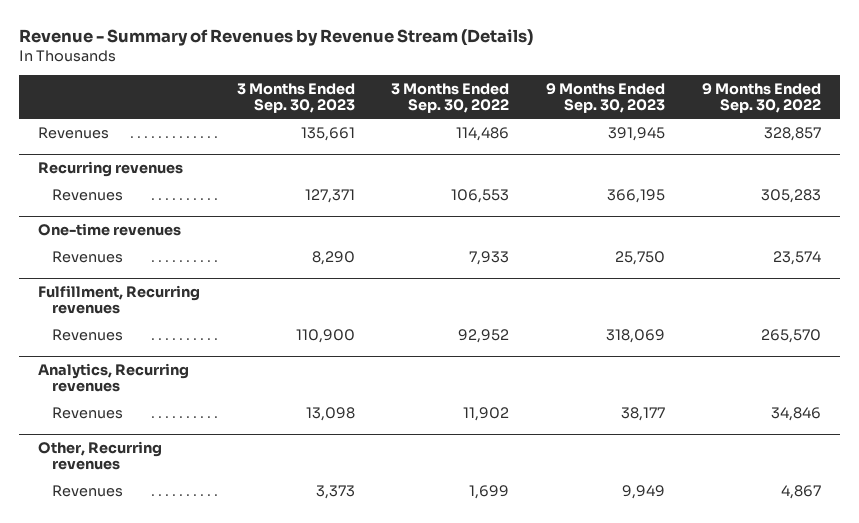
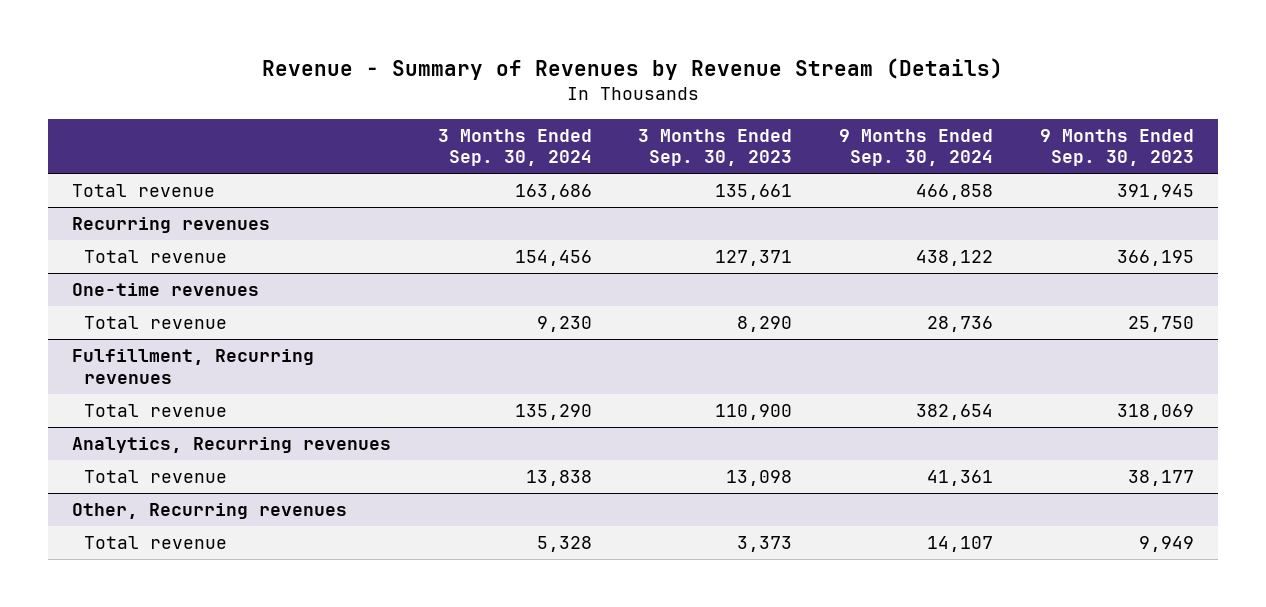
- | 3 Months Ended Sep. 30, 2023 | 3 Months Ended Sep. 30, 2022 | 9 Months Ended Sep. 30, 2023 | 9 Months Ended Sep. 30, 2022
+ | 3 Months Ended Sep. 30, 2024 | 3 Months Ended Sep. 30, 2023 | 9 Months Ended Sep. 30, 2024 | 9 Months Ended Sep. 30, 2023
- Revenues | 135,661 | 114,486 | 391,945 | 328,857
+ Total revenue | 163,686 | 135,661 | 466,858 | 391,945
@ Recurring revenues
- Revenues | 127,371 | 106,553 | 366,195 | 305,283
+ Total revenue | 154,456 | 127,371 | 438,122 | 366,195
@ One-time revenues
- Revenues | 8,290 | 7,933 | 25,750 | 23,574
+ Total revenue | 9,230 | 8,290 | 28,736 | 25,750
@ Fulfillment, Recurring revenues
- Revenues | 110,900 | 92,952 | 318,069 | 265,570
+ Total revenue | 135,290 | 110,900 | 382,654 | 318,069
@ Analytics, Recurring revenues
- Revenues | 13,098 | 11,902 | 38,177 | 34,846
+ Total revenue | 13,838 | 13,098 | 41,361 | 38,177
@ Other, Recurring revenues
- Revenues | 3,373 | 1,699 | 9,949 | 4,867
+ Total revenue | 5,328 | 3,373 | 14,107 | 9,949

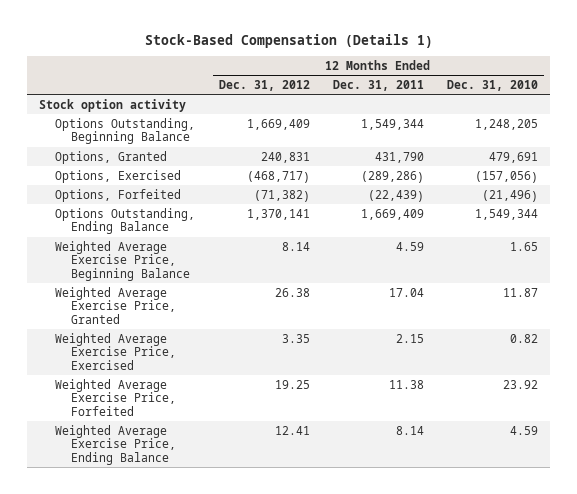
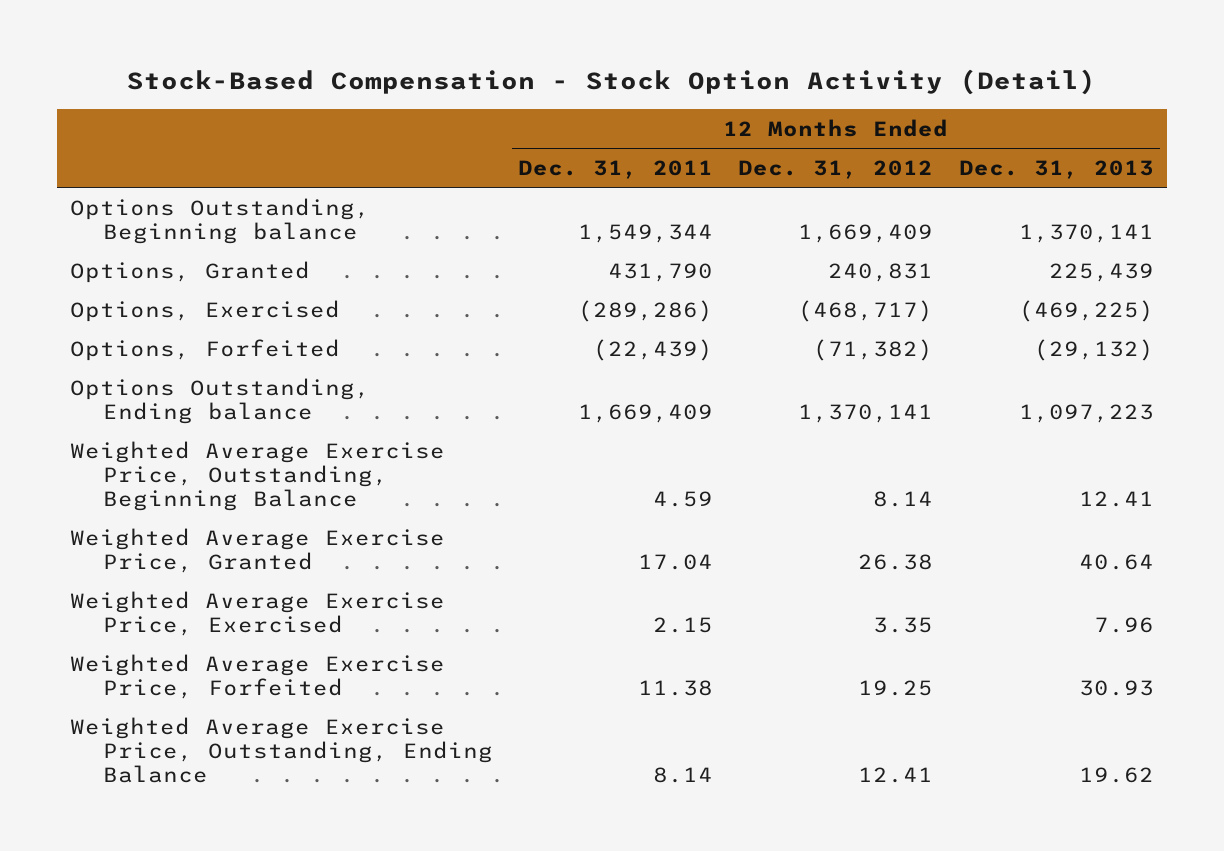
- Stock-Based Compensation (Details 1)
+ Stock-Based Compensation - Stock Option Activity (Detail)
- | 12 Months Ended Dec. 31, 2012 | 12 Months Ended Dec. 31, 2011 | 12 Months Ended Dec. 31, 2010
+ | 12 Months Ended Dec. 31, 2011 | 12 Months Ended Dec. 31, 2012 | 12 Months Ended Dec. 31, 2013
- Stock option activity
- Options Outstanding, Beginning Balance | 1,669,409 | 1,549,344 | 1,248,205
+ Options Outstanding, Beginning balance | 1,549,344 | 1,669,409 | 1,370,141
- Options Outstanding, Ending Balance | 1,370,141 | 1,669,409 | 1,549,344
- Weighted Average Exercise Price, Beginning Balance | 8.14 | 4.59 | 1.65
+ Options Outstanding, Ending balance | 1,669,409 | 1,370,141 | 1,097,223
+ Weighted Average Exercise Price, Outstanding, Beginning Balance | 4.59 | 8.14 | 12.41
- Weighted Average Exercise Price, Ending Balance | 12.41 | 8.14 | 4.59
+ Weighted Average Exercise Price, Outstanding, Ending Balance | 8.14 | 12.41 | 19.62

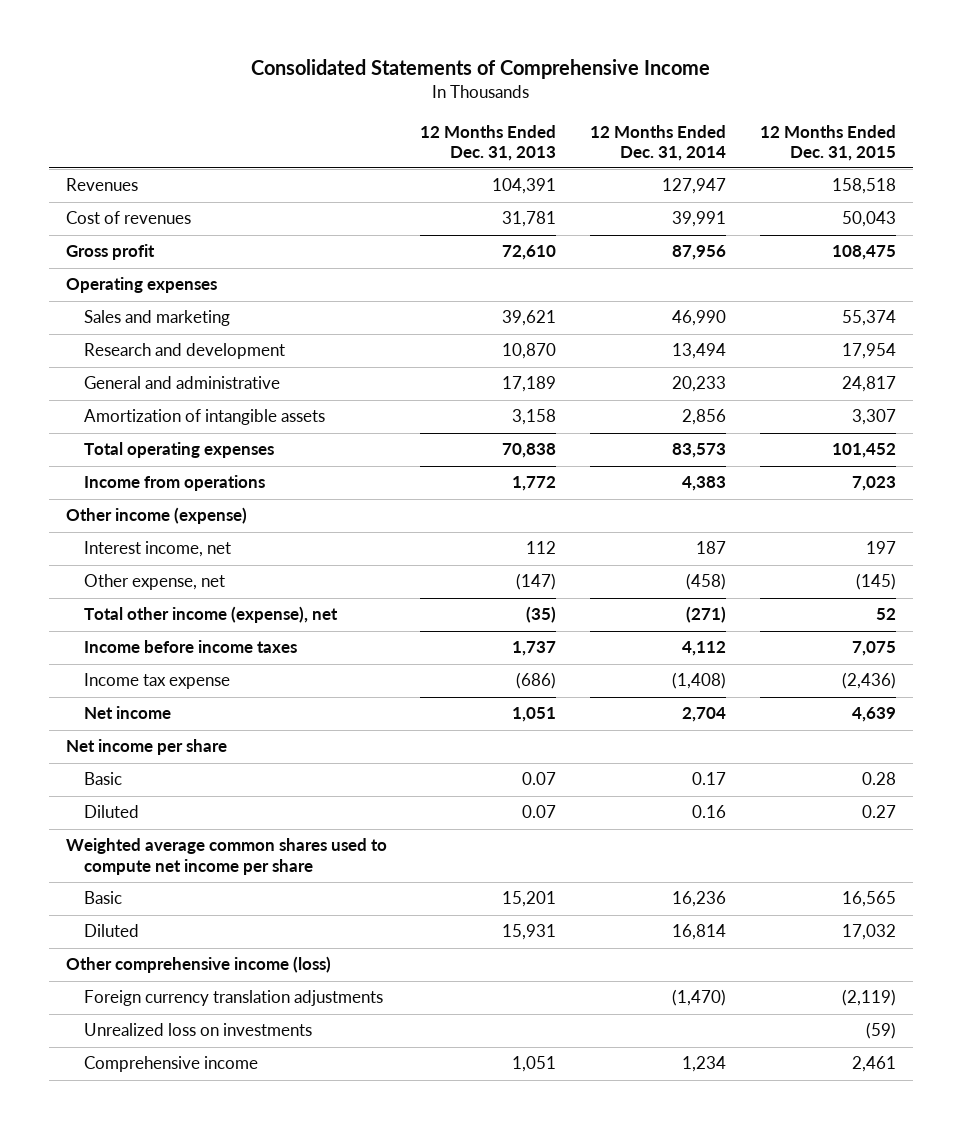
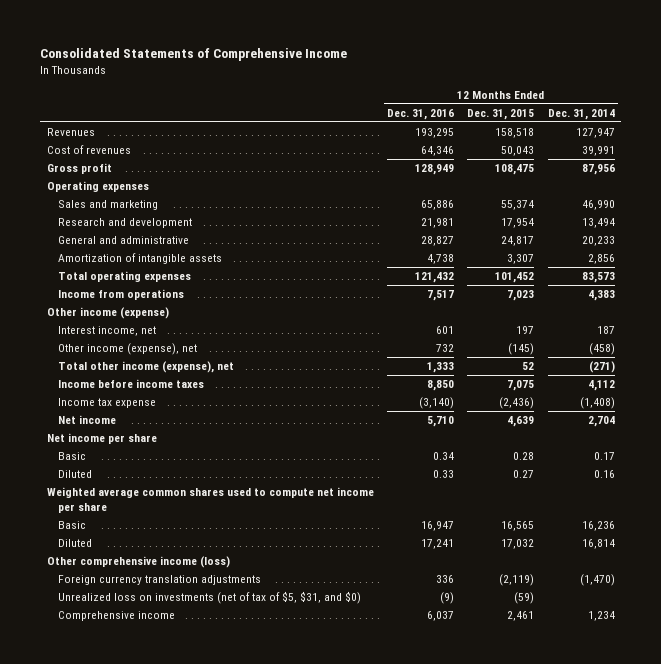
- | 12 Months Ended Dec. 31, 2013 | 12 Months Ended Dec. 31, 2014 | 12 Months Ended Dec. 31, 2015
+ | 12 Months Ended Dec. 31, 2016 | 12 Months Ended Dec. 31, 2015 | 12 Months Ended Dec. 31, 2014
- Other expense, net | (147) | (458) | (145)
+ Other income (expense), net | 732 | (145) | (458)
- Unrealized loss on investments | | | (59)
+ Unrealized loss on investments (net of tax of $5, $31, and $0) | (9) | (59) |

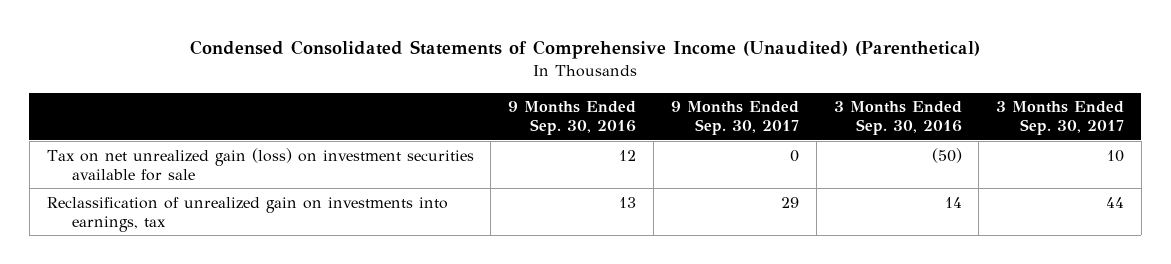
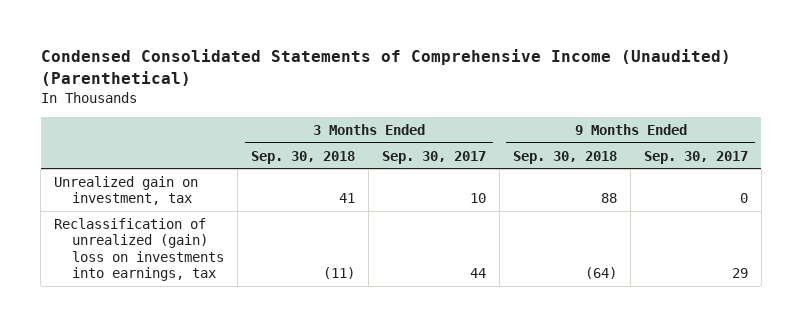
- | 9 Months Ended Sep. 30, 2016 | 9 Months Ended Sep. 30, 2017 | 3 Months Ended Sep. 30, 2016 | 3 Months Ended Sep. 30, 2017
+ | 3 Months Ended Sep. 30, 2018 | 3 Months Ended Sep. 30, 2017 | 9 Months Ended Sep. 30, 2018 | 9 Months Ended Sep. 30, 2017
- Tax on net unrealized gain (loss) on investment securities available for sale | 12 | 0 | (50) | 10
- Reclassification of unrealized gain on investments into earnings, tax | 13 | 29 | 14 | 44
+ Unrealized gain on investment, tax | 41 | 10 | 88 | 0
+ Reclassification of unrealized (gain) loss on investments into earnings, tax | (11) | 44 | (64) | 29

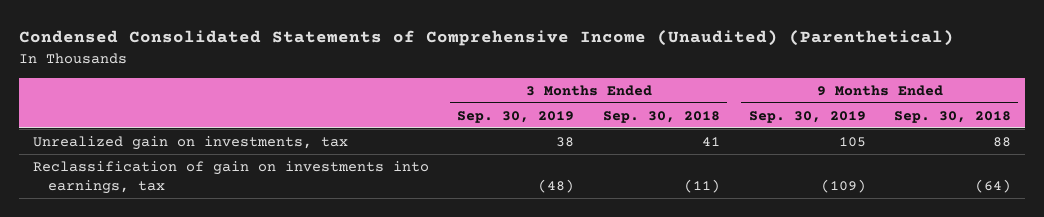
- | 3 Months Ended Sep. 30, 2018 | 3 Months Ended Sep. 30, 2017 | 9 Months Ended Sep. 30, 2018 | 9 Months Ended Sep. 30, 2017
+ | 3 Months Ended Sep. 30, 2019 | 3 Months Ended Sep. 30, 2018 | 9 Months Ended Sep. 30, 2019 | 9 Months Ended Sep. 30, 2018
- Unrealized gain on investment, tax | 41 | 10 | 88 | 0
- Reclassification of unrealized (gain) loss on investments into earnings, tax | (11) | 44 | (64) | 29
+ Unrealized gain on investments, tax | 38 | 41 | 105 | 88
+ Reclassification of gain on investments into earnings, tax | (48) | (11) | (109) | (64)

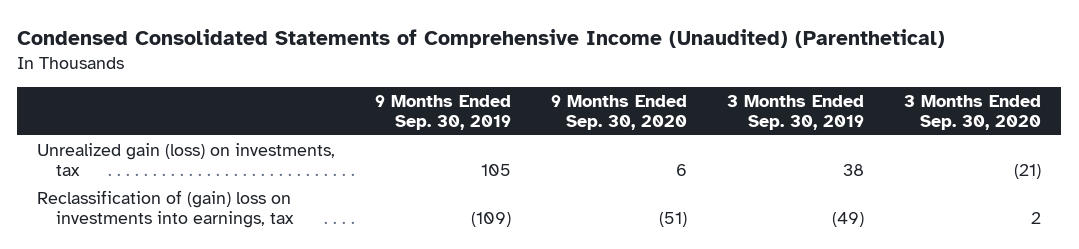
- | 3 Months Ended Sep. 30, 2019 | 3 Months Ended Sep. 30, 2018 | 9 Months Ended Sep. 30, 2019 | 9 Months Ended Sep. 30, 2018
+ | 9 Months Ended Sep. 30, 2019 | 9 Months Ended Sep. 30, 2020 | 3 Months Ended Sep. 30, 2019 | 3 Months Ended Sep. 30, 2020
- Unrealized gain on investments, tax | 38 | 41 | 105 | 88
- Reclassification of gain on investments into earnings, tax | (48) | (11) | (109) | (64)
+ Unrealized gain (loss) on investments, tax | 105 | 6 | 38 | (21)
+ Reclassification of (gain) loss on investments into earnings, tax | (109) | (51) | (49) | 2

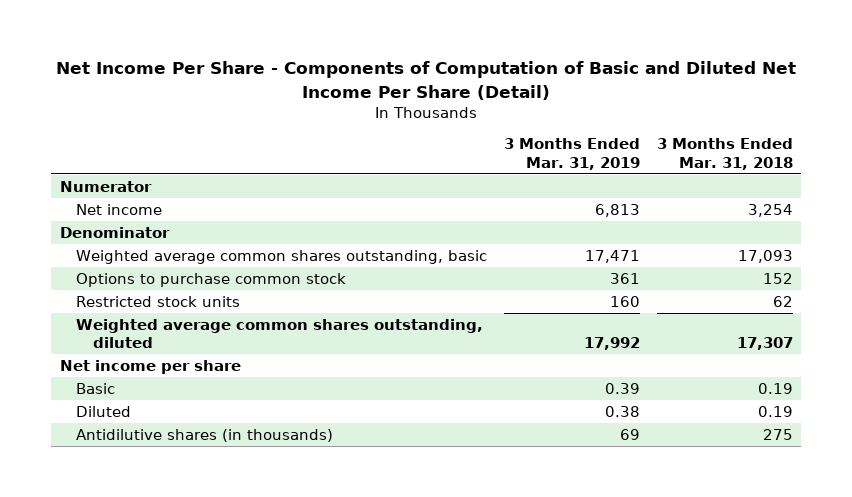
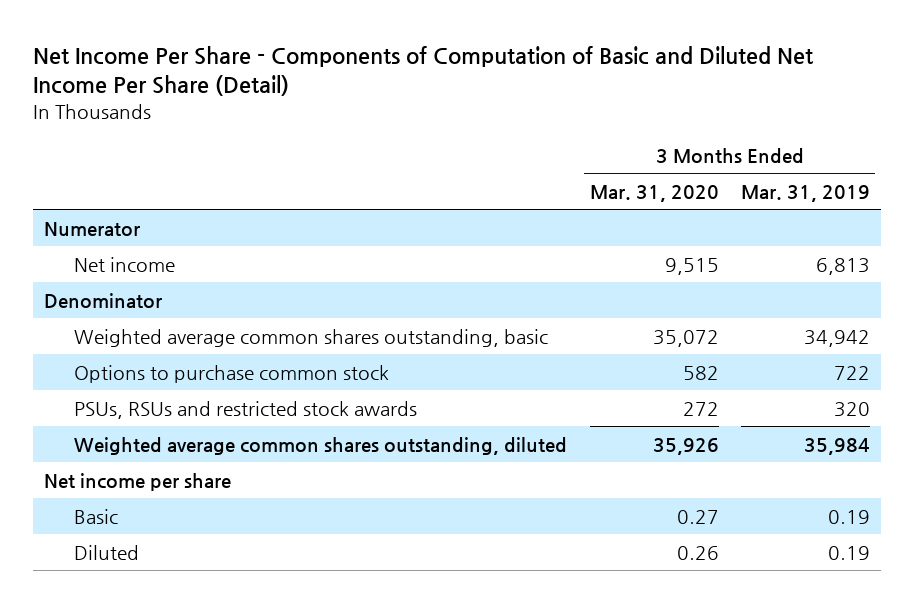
- | 3 Months Ended Mar. 31, 2019 | 3 Months Ended Mar. 31, 2018
+ | 3 Months Ended Mar. 31, 2020 | 3 Months Ended Mar. 31, 2019
- Weighted average common shares outstanding, basic | 17,471 | 17,093
- Options to purchase common stock | 361 | 152
- Restricted stock units | 160 | 62
- Weighted average common shares outstanding, diluted | 17,992 | 17,307
+ Weighted average common shares outstanding, basic | 35,072 | 34,942
+ Options to purchase common stock | 582 | 722
+ PSUs, RSUs and restricted stock awards | 272 | 320
+ Weighted average common shares outstanding, diluted | 35,926 | 35,984
- Basic | 0.39 | 0.19
- Diluted | 0.38 | 0.19
- Antidilutive shares (in thousands) | 69 | 275
+ Basic | 0.27 | 0.19
+ Diluted | 0.26 | 0.19

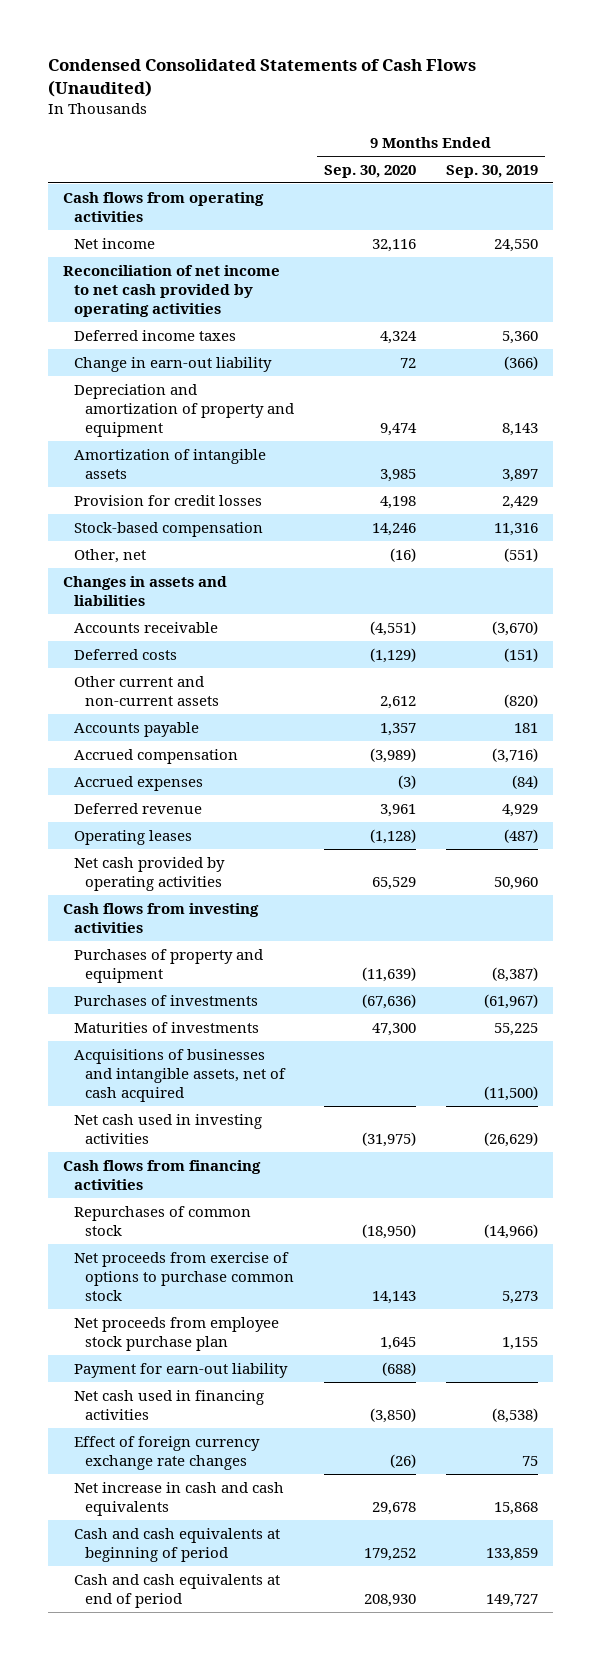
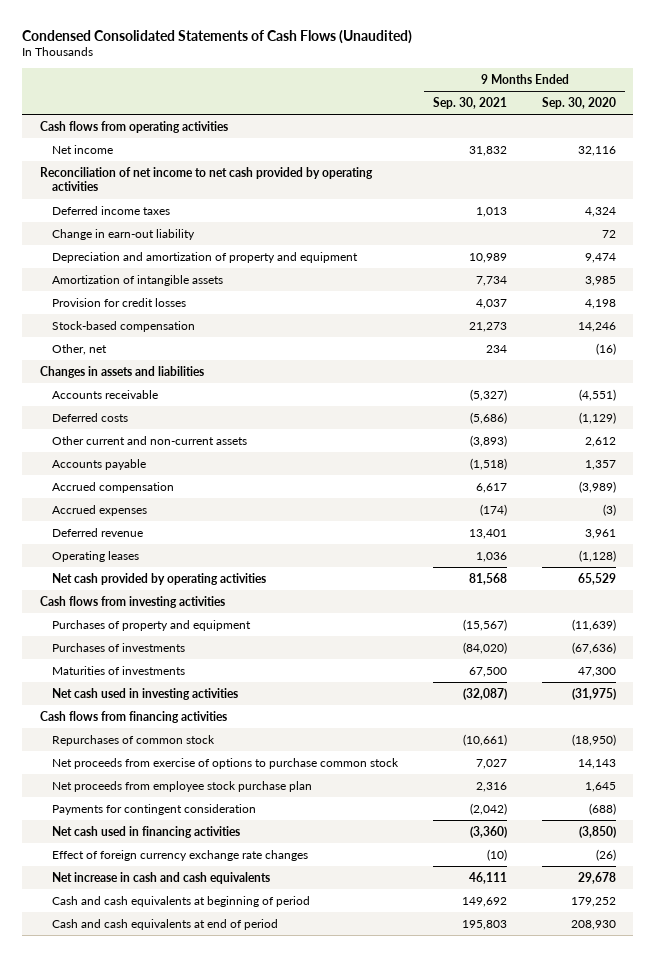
- | 9 Months Ended Sep. 30, 2020 | 9 Months Ended Sep. 30, 2019
+ | 9 Months Ended Sep. 30, 2021 | 9 Months Ended Sep. 30, 2020
- Acquisitions of businesses and intangible assets, net of cash acquired | | (11,500)
- Payment for earn-out liability | (688) |
+ Payments for contingent consideration | (2,042) | (688)

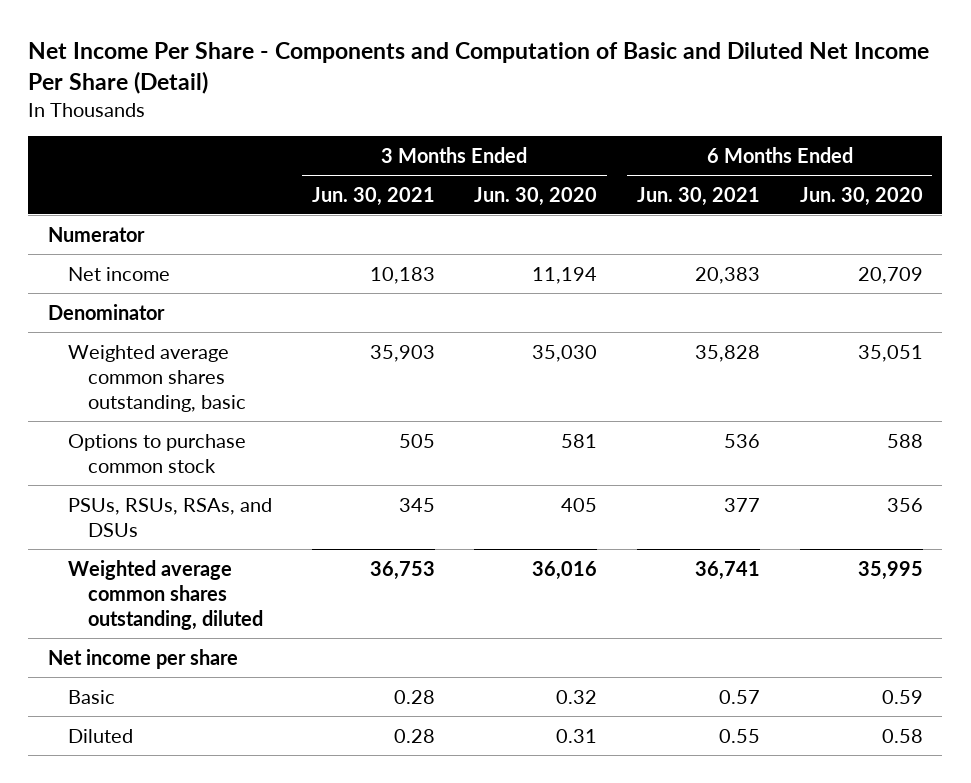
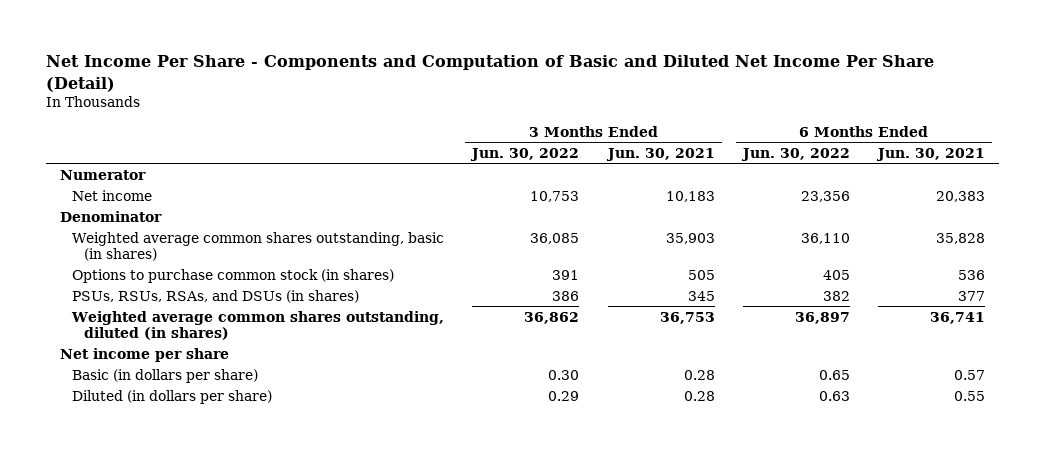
- | 3 Months Ended Jun. 30, 2021 | 3 Months Ended Jun. 30, 2020 | 6 Months Ended Jun. 30, 2021 | 6 Months Ended Jun. 30, 2020
+ | 3 Months Ended Jun. 30, 2022 | 3 Months Ended Jun. 30, 2021 | 6 Months Ended Jun. 30, 2022 | 6 Months Ended Jun. 30, 2021
- Weighted average common shares outstanding, basic | 35,903 | 35,030 | 35,828 | 35,051
- Options to purchase common stock | 505 | 581 | 536 | 588
- PSUs, RSUs, RSAs, and DSUs | 345 | 405 | 377 | 356
- Weighted average common shares outstanding, diluted | 36,753 | 36,016 | 36,741 | 35,995
+ Weighted average common shares outstanding, basic (in shares) | 36,085 | 35,903 | 36,110 | 35,828
+ Options to purchase common stock (in shares) | 391 | 505 | 405 | 536
+ PSUs, RSUs, RSAs, and DSUs (in shares) | 386 | 345 | 382 | 377
+ Weighted average common shares outstanding, diluted (in shares) | 36,862 | 36,753 | 36,897 | 36,741
- Basic | 0.28 | 0.32 | 0.57 | 0.59
- Diluted | 0.28 | 0.31 | 0.55 | 0.58
+ Basic (in dollars per share) | 0.30 | 0.28 | 0.65 | 0.57
+ Diluted (in dollars per share) | 0.29 | 0.28 | 0.63 | 0.55

